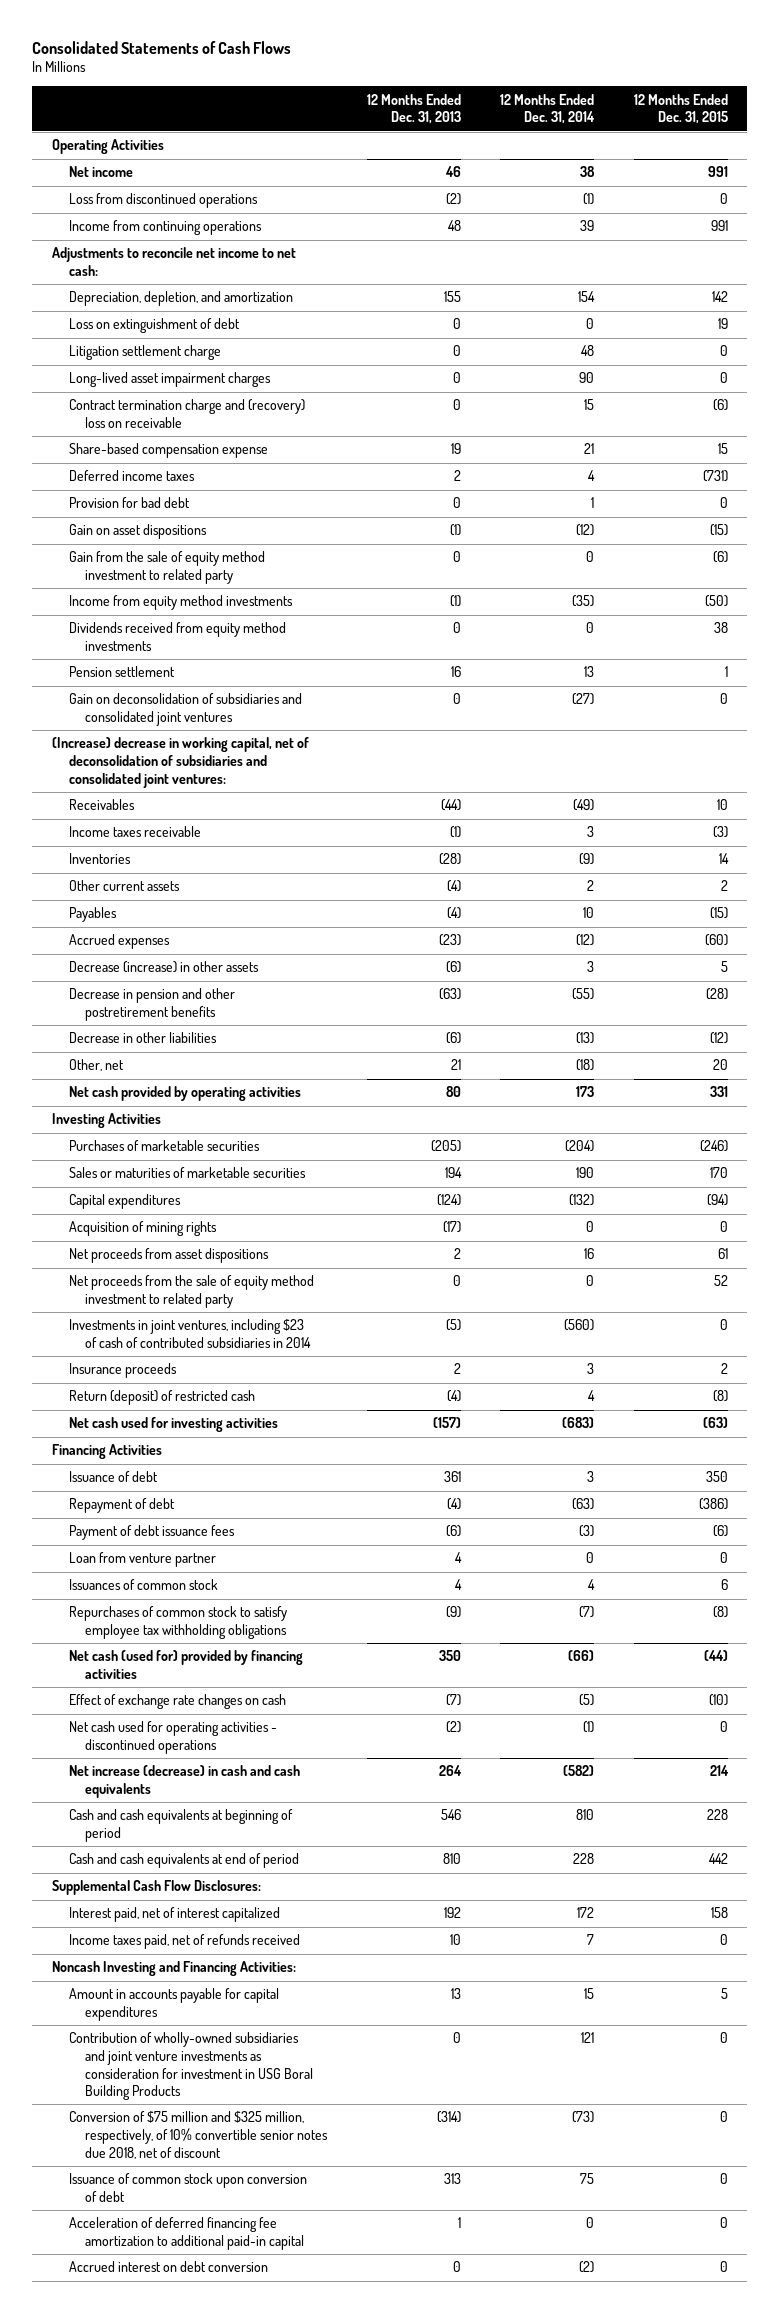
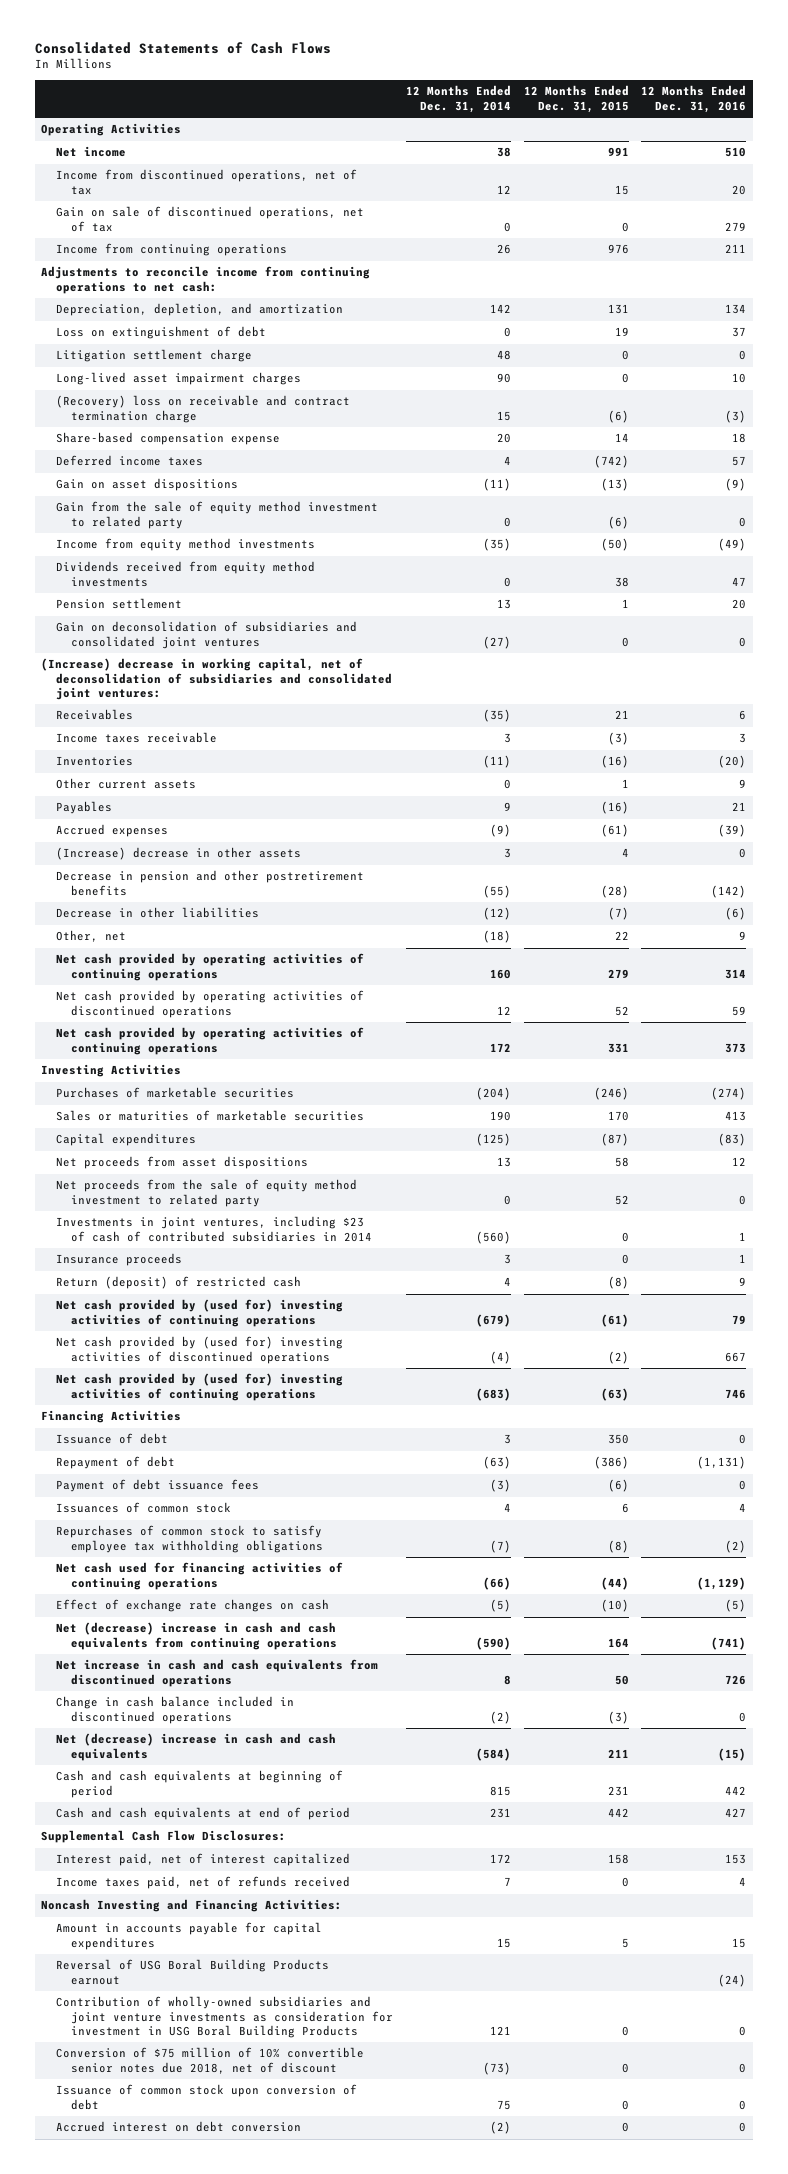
- | 12 Months Ended Dec. 31, 2013 | 12 Months Ended Dec. 31, 2014 | 12 Months Ended Dec. 31, 2015
+ | 12 Months Ended Dec. 31, 2014 | 12 Months Ended Dec. 31, 2015 | 12 Months Ended Dec. 31, 2016
- Loss from discontinued operations | (2) | (1) | 0
- Income from continuing operations | 48 | 39 | 991
- Adjustments to reconcile net income to net cash:
- Depreciation, depletion, and amortization | 155 | 154 | 142
+ Income from discontinued operations, net of tax | 12 | 15 | 20
+ Gain on sale of discontinued operations, net of tax | 0 | 0 | 279
+ Income from continuing operations | 26 | 976 | 211
+ Adjustments to reconcile income from continuing operations to net cash:
+ Depreciation, depletion, and amortization | 142 | 131 | 134
- Contract termination charge and (recovery) loss on receivable | 0 | 15 | (6)
- Share-based compensation expense | 19 | 21 | 15
- Deferred income taxes | 2 | 4 | (731)
- Provision for bad debt | 0 | 1 | 0
- Gain on asset dispositions | (1) | (12) | (15)
+ (Recovery) loss on receivable and contract termination charge | 15 | (6) | (3)
+ Share-based compensation expense | 20 | 14 | 18
+ Deferred income taxes | 4 | (742) | 57
+ Gain on asset dispositions | (11) | (13) | (9)
- Receivables | (44) | (49) | 10
+ Receivables | (35) | 21 | 6
- Inventories | (28) | (9) | 14
- Other current assets | (4) | 2 | 2
- Payables | (4) | 10 | (15)
- Accrued expenses | (23) | (12) | (60)
- Decrease (increase) in other assets | (6) | 3 | 5
+ Inventories | (11) | (16) | (20)
+ Other current assets | 0 | 1 | 9
+ Payables | 9 | (16) | 21
+ Accrued expenses | (9) | (61) | (39)
+ (Increase) decrease in other assets | 3 | 4 | 0
- Decrease in other liabilities | (6) | (13) | (12)
- Other, net | 21 | (18) | 20
- Net cash provided by operating activities | 80 | 173 | 331
+ Decrease in other liabilities | (12) | (7) | (6)
+ Other, net | (18) | 22 | 9
+ Net cash provided by operating activities of continuing operations | 160 | 279 | 314
+ Net cash provided by operating activities of discontinued operations | 12 | 52 | 59
+ Net cash provided by operating activities of continuing operations | 172 | 331 | 373
- Capital expenditures | (124) | (132) | (94)
- Acquisition of mining rights | (17) | 0 | 0
- Net proceeds from asset dispositions | 2 | 16 | 61
+ Capital expenditures | (125) | (87) | (83)
+ Net proceeds from asset dispositions | 13 | 58 | 12
- Insurance proceeds | 2 | 3 | 2
+ Insurance proceeds | 3 | 0 | 1
- Net cash used for investing activities | (157) | (683) | (63)
+ Net cash provided by (used for) investing activities of continuing operations | (679) | (61) | 79
+ Net cash provided by (used for) investing activities of discontinued operations | (4) | (2) | 667
+ Net cash provided by (used for) investing activities of continuing operations | (683) | (63) | 746
- Loan from venture partner | 4 | 0 | 0
- Net cash (used for) provided by financing activities | 350 | (66) | (44)
+ Net cash used for financing activities of continuing operations | (66) | (44) | (1,129)
- Net cash used for operating activities - discontinued operations | (2) | (1) | 0
- Net increase (decrease) in cash and cash equivalents | 264 | (582) | 214
- Cash and cash equivalents at beginning of period | 546 | 810 | 228
- Cash and cash equivalents at end of period | 810 | 228 | 442
+ Net (decrease) increase in cash and cash equivalents from continuing operations | (590) | 164 | (741)
+ Net increase in cash and cash equivalents from discontinued operations | 8 | 50 | 726
+ Change in cash balance included in discontinued operations | (2) | (3) | 0
+ Net (decrease) increase in cash and cash equivalents | (584) | 211 | (15)
+ Cash and cash equivalents at beginning of period | 815 | 231 | 442
+ Cash and cash equivalents at end of period | 231 | 442 | 427
+ Reversal of USG Boral Building Products earnout | | | (24)
- Conversion of $75 million and $325 million, respectively, of 10% convertible senior notes due 2018, net of discount | (314) | (73) | 0
+ Conversion of $75 million of 10% convertible senior notes due 2018, net of discount | (73) | 0 | 0
- Acceleration of deferred financing fee amortization to additional paid-in capital | 1 | 0 | 0

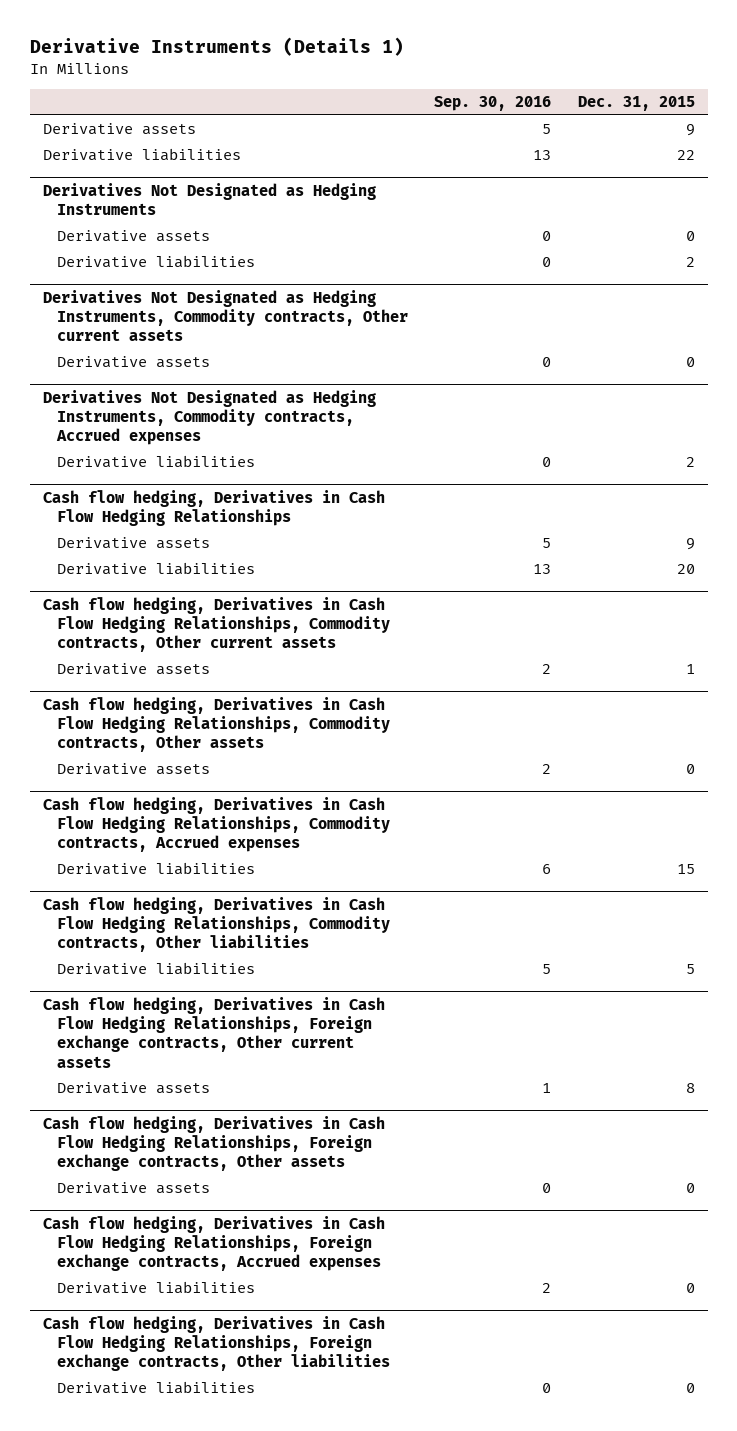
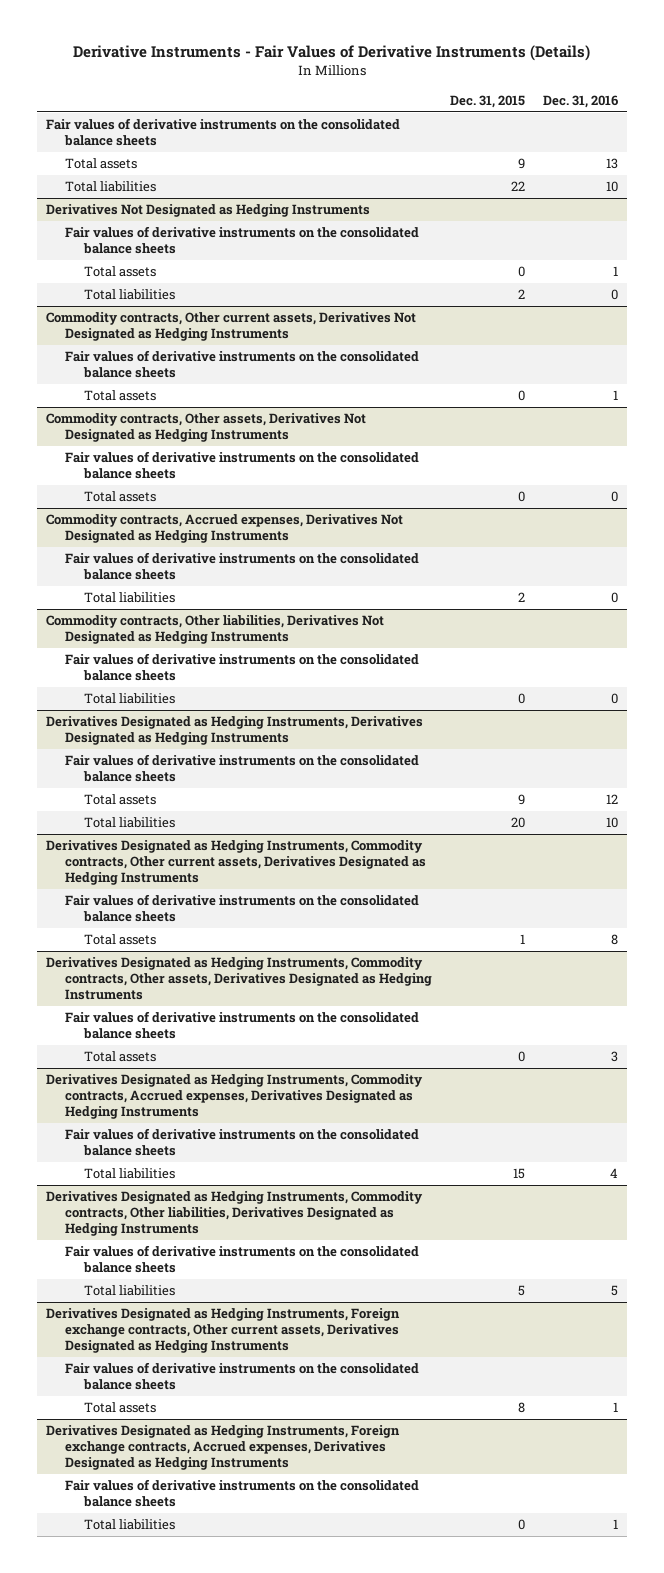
- Derivative Instruments (Details 1)
+ Derivative Instruments - Fair Values of Derivative Instruments (Details)
- | Sep. 30, 2016 | Dec. 31, 2015
+ | Dec. 31, 2015 | Dec. 31, 2016
- Derivative assets | 5 | 9
- Derivative liabilities | 13 | 22
+ Fair values of derivative instruments on the consolidated balance sheets
+ Total assets | 9 | 13
+ Total liabilities | 22 | 10
@ Derivatives Not Designated as Hedging Instruments
- Derivative assets | 0 | 0
- Derivative liabilities | 0 | 2
- Derivatives Not Designated as Hedging Instruments, Commodity contracts, Other current assets
- Derivative assets | 0 | 0
- Derivatives Not Designated as Hedging Instruments, Commodity contracts, Accrued expenses
- Derivative liabilities | 0 | 2
- Cash flow hedging, Derivatives in Cash Flow Hedging Relationships
- Derivative assets | 5 | 9
- Derivative liabilities | 13 | 20
- Cash flow hedging, Derivatives in Cash Flow Hedging Relationships, Commodity contracts, Other current assets
- Derivative assets | 2 | 1
- Cash flow hedging, Derivatives in Cash Flow Hedging Relationships, Commodity contracts, Other assets
- Derivative assets | 2 | 0
- Cash flow hedging, Derivatives in Cash Flow Hedging Relationships, Commodity contracts, Accrued expenses
- Derivative liabilities | 6 | 15
- Cash flow hedging, Derivatives in Cash Flow Hedging Relationships, Commodity contracts, Other liabilities
- Derivative liabilities | 5 | 5
- Cash flow hedging, Derivatives in Cash Flow Hedging Relationships, Foreign exchange contracts, Other current assets
- Derivative assets | 1 | 8
- Cash flow hedging, Derivatives in Cash Flow Hedging Relationships, Foreign exchange contracts, Other assets
- Derivative assets | 0 | 0
- Cash flow hedging, Derivatives in Cash Flow Hedging Relationships, Foreign exchange contracts, Accrued expenses
- Derivative liabilities | 2 | 0
- Cash flow hedging, Derivatives in Cash Flow Hedging Relationships, Foreign exchange contracts, Other liabilities
- Derivative liabilities | 0 | 0
@ Derivatives Not Designated as Hedging Instruments
+ Fair values of derivative instruments on the consolidated balance sheets
+ Total assets | 0 | 1
+ Total liabilities | 2 | 0
+ Commodity contracts, Other current assets, Derivatives Not Designated as Hedging Instruments
+ Fair values of derivative instruments on the consolidated balance sheets
+ Total assets | 0 | 1
+ Commodity contracts, Other assets, Derivatives Not Designated as Hedging Instruments
+ Fair values of derivative instruments on the consolidated balance sheets
+ Total assets | 0 | 0
+ Commodity contracts, Accrued expenses, Derivatives Not Designated as Hedging Instruments
+ Fair values of derivative instruments on the consolidated balance sheets
+ Total liabilities | 2 | 0
+ Commodity contracts, Other liabilities, Derivatives Not Designated as Hedging Instruments
+ Fair values of derivative instruments on the consolidated balance sheets
+ Total liabilities | 0 | 0
+ Derivatives Designated as Hedging Instruments, Derivatives Designated as Hedging Instruments
+ Fair values of derivative instruments on the consolidated balance sheets
+ Total assets | 9 | 12
+ Total liabilities | 20 | 10
+ Derivatives Designated as Hedging Instruments, Commodity contracts, Other current assets, Derivatives Designated as Hedging Instruments
+ Fair values of derivative instruments on the consolidated balance sheets
+ Total assets | 1 | 8
+ Derivatives Designated as Hedging Instruments, Commodity contracts, Other assets, Derivatives Designated as Hedging Instruments
+ Fair values of derivative instruments on the consolidated balance sheets
+ Total assets | 0 | 3
+ Derivatives Designated as Hedging Instruments, Commodity contracts, Accrued expenses, Derivatives Designated as Hedging Instruments
+ Fair values of derivative instruments on the consolidated balance sheets
+ Total liabilities | 15 | 4
+ Derivatives Designated as Hedging Instruments, Commodity contracts, Other liabilities, Derivatives Designated as Hedging Instruments
+ Fair values of derivative instruments on the consolidated balance sheets
+ Total liabilities | 5 | 5
+ Derivatives Designated as Hedging Instruments, Foreign exchange contracts, Other current assets, Derivatives Designated as Hedging Instruments
+ Fair values of derivative instruments on the consolidated balance sheets
+ Total assets | 8 | 1
+ Derivatives Designated as Hedging Instruments, Foreign exchange contracts, Accrued expenses, Derivatives Designated as Hedging Instruments
+ Fair values of derivative instruments on the consolidated balance sheets
+ Total liabilities | 0 | 1

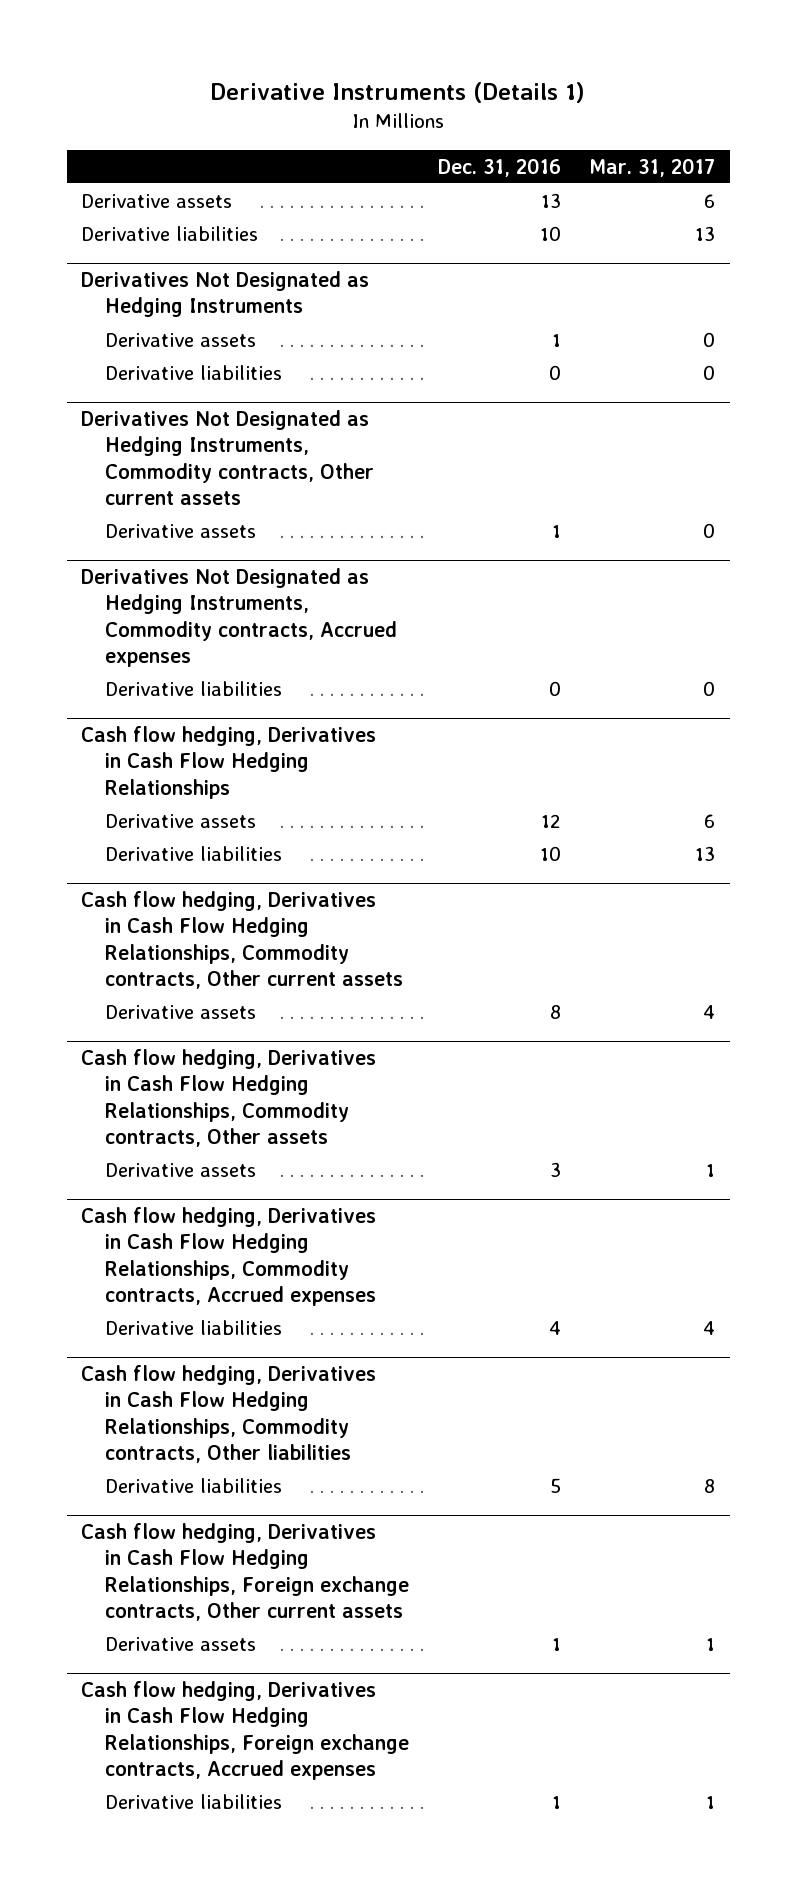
- Derivative Instruments - Fair Values of Derivative Instruments (Details)
+ Derivative Instruments (Details 1)
- | Dec. 31, 2015 | Dec. 31, 2016
+ | Dec. 31, 2016 | Mar. 31, 2017
- Fair values of derivative instruments on the consolidated balance sheets
- Total assets | 9 | 13
- Total liabilities | 22 | 10
+ Derivative assets | 13 | 6
+ Derivative liabilities | 10 | 13
@ Derivatives Not Designated as Hedging Instruments
- Fair values of derivative instruments on the consolidated balance sheets
- Total assets | 0 | 1
- Total liabilities | 2 | 0
- Commodity contracts, Other current assets, Derivatives Not Designated as Hedging Instruments
- Fair values of derivative instruments on the consolidated balance sheets
- Total assets | 0 | 1
- Commodity contracts, Other assets, Derivatives Not Designated as Hedging Instruments
- Fair values of derivative instruments on the consolidated balance sheets
- Total assets | 0 | 0
- Commodity contracts, Accrued expenses, Derivatives Not Designated as Hedging Instruments
- Fair values of derivative instruments on the consolidated balance sheets
- Total liabilities | 2 | 0
- Commodity contracts, Other liabilities, Derivatives Not Designated as Hedging Instruments
- Fair values of derivative instruments on the consolidated balance sheets
- Total liabilities | 0 | 0
- Derivatives Designated as Hedging Instruments, Derivatives Designated as Hedging Instruments
- Fair values of derivative instruments on the consolidated balance sheets
- Total assets | 9 | 12
- Total liabilities | 20 | 10
- Derivatives Designated as Hedging Instruments, Commodity contracts, Other current assets, Derivatives Designated as Hedging Instruments
- Fair values of derivative instruments on the consolidated balance sheets
- Total assets | 1 | 8
- Derivatives Designated as Hedging Instruments, Commodity contracts, Other assets, Derivatives Designated as Hedging Instruments
- Fair values of derivative instruments on the consolidated balance sheets
- Total assets | 0 | 3
- Derivatives Designated as Hedging Instruments, Commodity contracts, Accrued expenses, Derivatives Designated as Hedging Instruments
- Fair values of derivative instruments on the consolidated balance sheets
- Total liabilities | 15 | 4
- Derivatives Designated as Hedging Instruments, Commodity contracts, Other liabilities, Derivatives Designated as Hedging Instruments
- Fair values of derivative instruments on the consolidated balance sheets
- Total liabilities | 5 | 5
- Derivatives Designated as Hedging Instruments, Foreign exchange contracts, Other current assets, Derivatives Designated as Hedging Instruments
- Fair values of derivative instruments on the consolidated balance sheets
- Total assets | 8 | 1
- Derivatives Designated as Hedging Instruments, Foreign exchange contracts, Accrued expenses, Derivatives Designated as Hedging Instruments
- Fair values of derivative instruments on the consolidated balance sheets
- Total liabilities | 0 | 1
@ Derivatives Not Designated as Hedging Instruments
+ Derivative assets | 1 | 0
+ Derivative liabilities | 0 | 0
+ Derivatives Not Designated as Hedging Instruments, Commodity contracts, Other current assets
+ Derivative assets | 1 | 0
+ Derivatives Not Designated as Hedging Instruments, Commodity contracts, Accrued expenses
+ Derivative liabilities | 0 | 0
+ Cash flow hedging, Derivatives in Cash Flow Hedging Relationships
+ Derivative assets | 12 | 6
+ Derivative liabilities | 10 | 13
+ Cash flow hedging, Derivatives in Cash Flow Hedging Relationships, Commodity contracts, Other current assets
+ Derivative assets | 8 | 4
+ Cash flow hedging, Derivatives in Cash Flow Hedging Relationships, Commodity contracts, Other assets
+ Derivative assets | 3 | 1
+ Cash flow hedging, Derivatives in Cash Flow Hedging Relationships, Commodity contracts, Accrued expenses
+ Derivative liabilities | 4 | 4
+ Cash flow hedging, Derivatives in Cash Flow Hedging Relationships, Commodity contracts, Other liabilities
+ Derivative liabilities | 5 | 8
+ Cash flow hedging, Derivatives in Cash Flow Hedging Relationships, Foreign exchange contracts, Other current assets
+ Derivative assets | 1 | 1
+ Cash flow hedging, Derivatives in Cash Flow Hedging Relationships, Foreign exchange contracts, Accrued expenses
+ Derivative liabilities | 1 | 1

